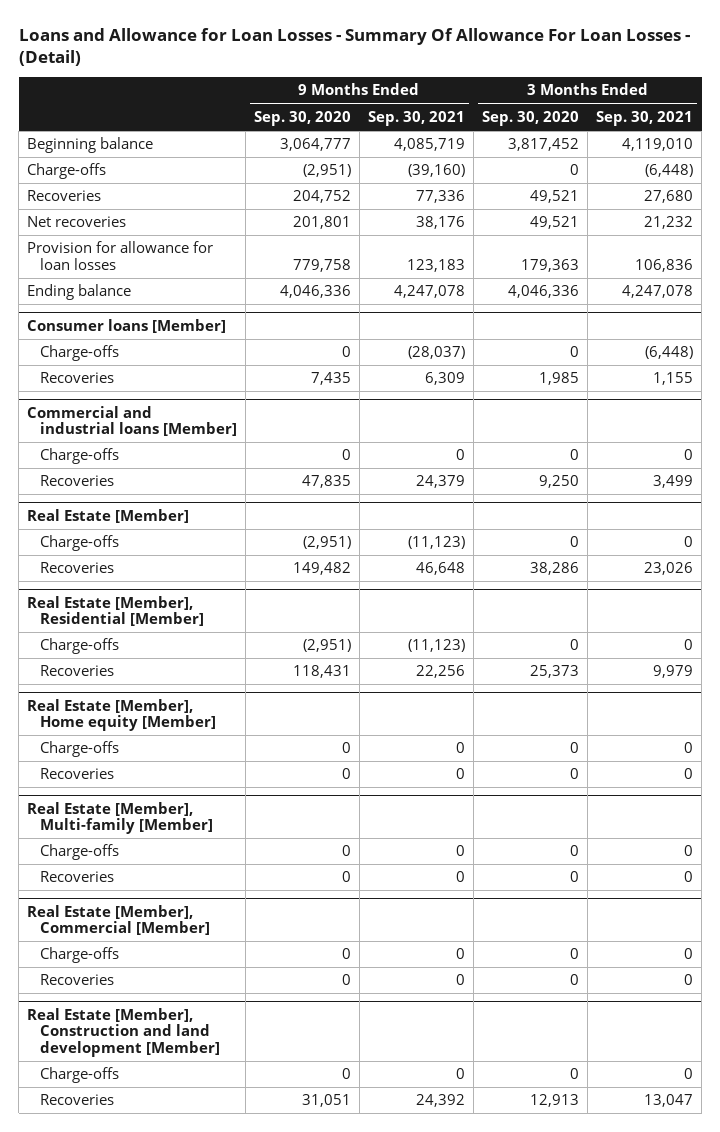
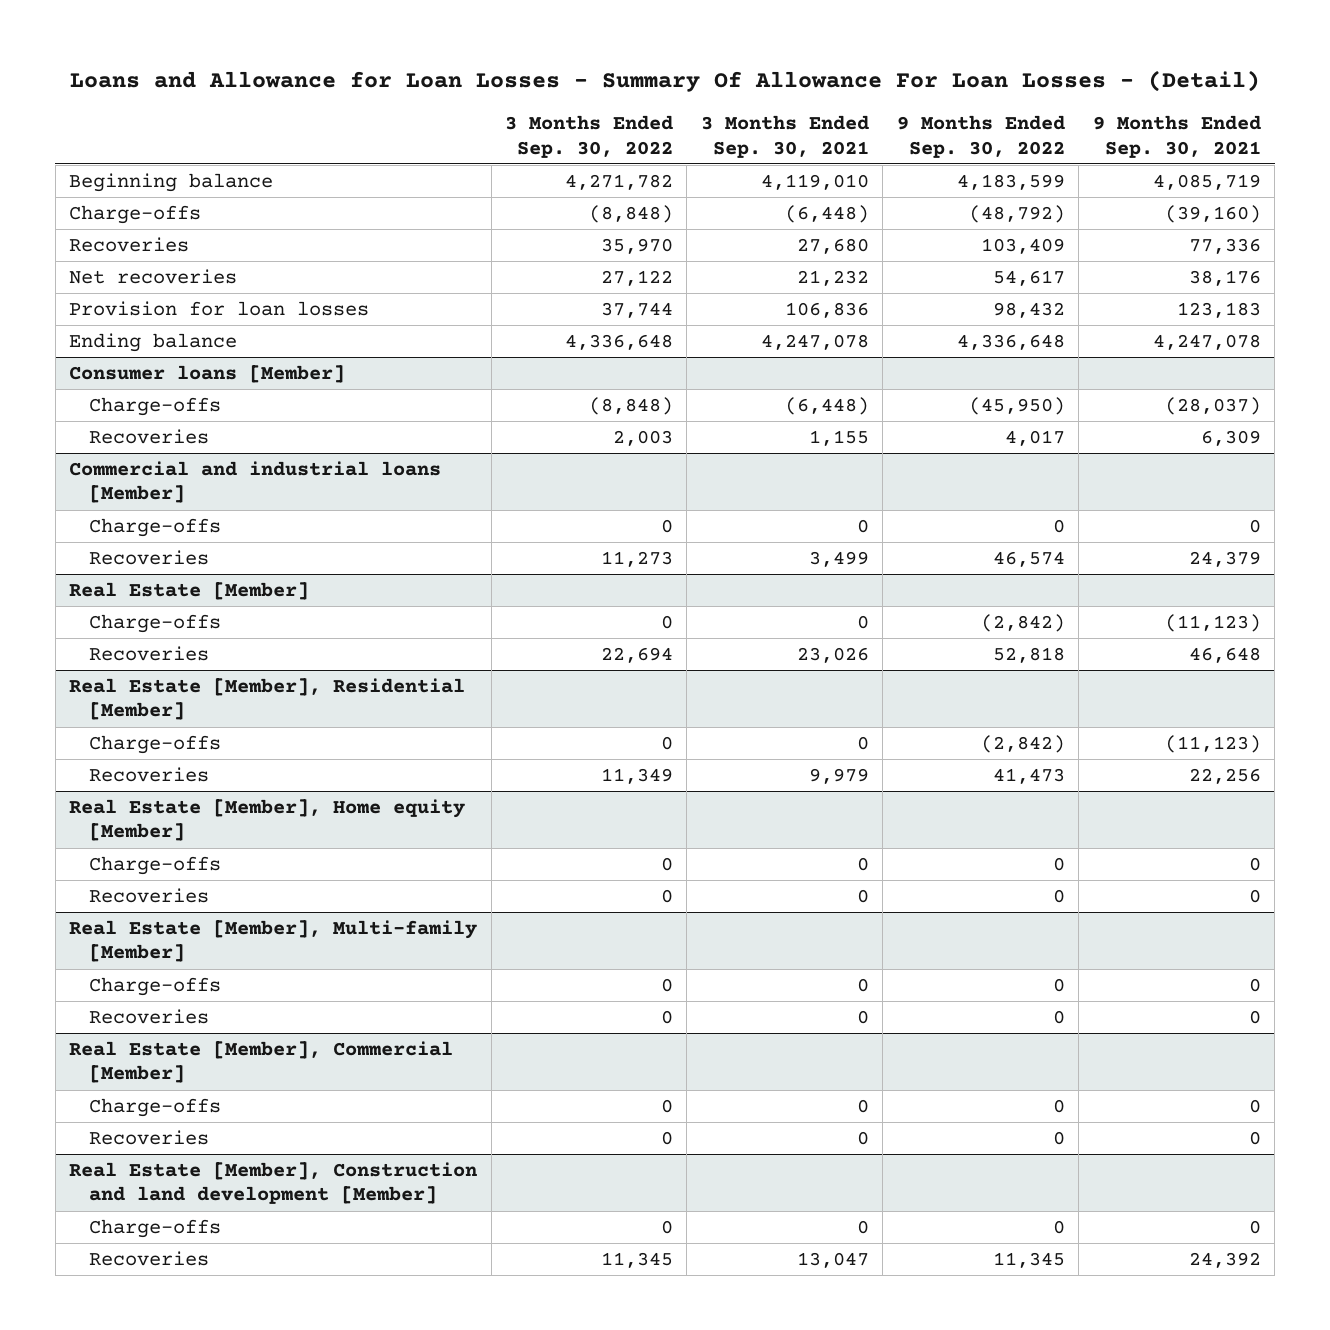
- | 9 Months Ended Sep. 30, 2020 | 9 Months Ended Sep. 30, 2021 | 3 Months Ended Sep. 30, 2020 | 3 Months Ended Sep. 30, 2021
+ | 3 Months Ended Sep. 30, 2022 | 3 Months Ended Sep. 30, 2021 | 9 Months Ended Sep. 30, 2022 | 9 Months Ended Sep. 30, 2021
- Provision for allowance for loan losses | 779,758 | 123,183 | 179,363 | 106,836
+ Provision for loan losses | 37,744 | 106,836 | 98,432 | 123,183

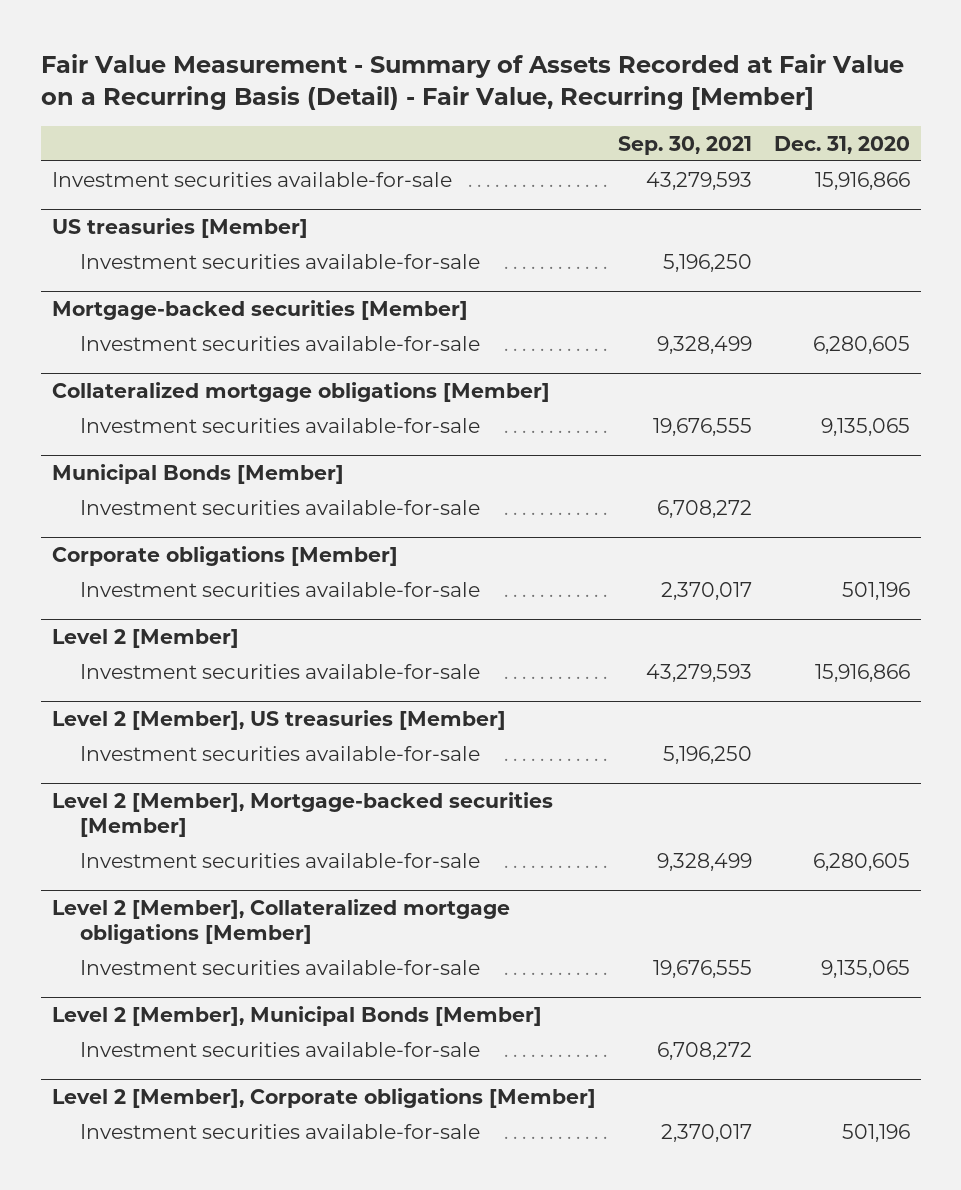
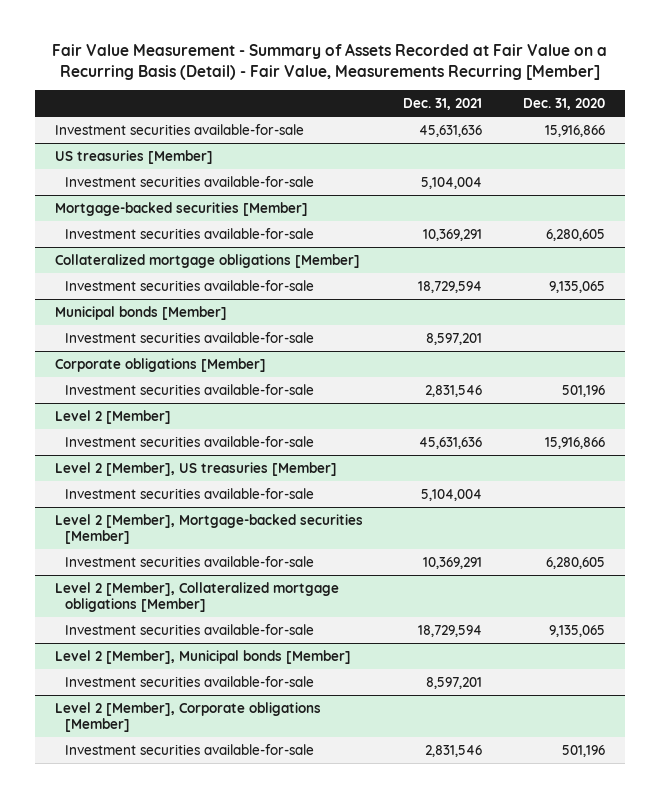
- Fair Value Measurement - Summary of Assets Recorded at Fair Value on a Recurring Basis (Detail) - Fair Value, Recurring [Member]
+ Fair Value Measurement - Summary of Assets Recorded at Fair Value on a Recurring Basis (Detail) - Fair Value, Measurements Recurring [Member]
- | Sep. 30, 2021 | Dec. 31, 2020
+ | Dec. 31, 2021 | Dec. 31, 2020
- Municipal Bonds [Member]
+ Municipal bonds [Member]
- Level 2 [Member], Municipal Bonds [Member]
+ Level 2 [Member], Municipal bonds [Member]

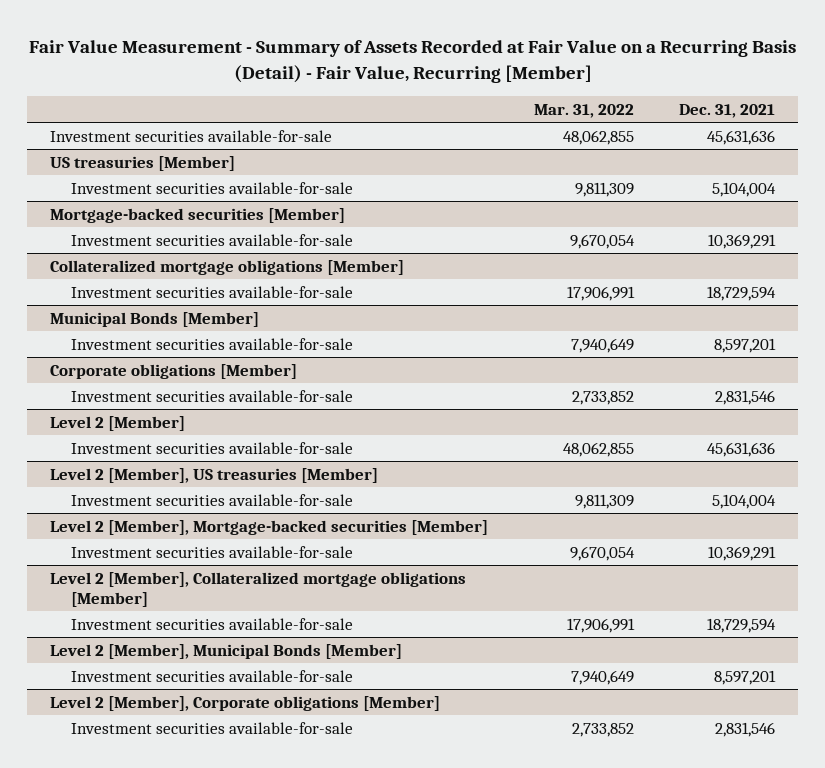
- Fair Value Measurement - Summary of Assets Recorded at Fair Value on a Recurring Basis (Detail) - Fair Value, Measurements Recurring [Member]
+ Fair Value Measurement - Summary of Assets Recorded at Fair Value on a Recurring Basis (Detail) - Fair Value, Recurring [Member]
- | Dec. 31, 2021 | Dec. 31, 2020
+ | Mar. 31, 2022 | Dec. 31, 2021
- Municipal bonds [Member]
+ Municipal Bonds [Member]
- Level 2 [Member], Municipal bonds [Member]
+ Level 2 [Member], Municipal Bonds [Member]

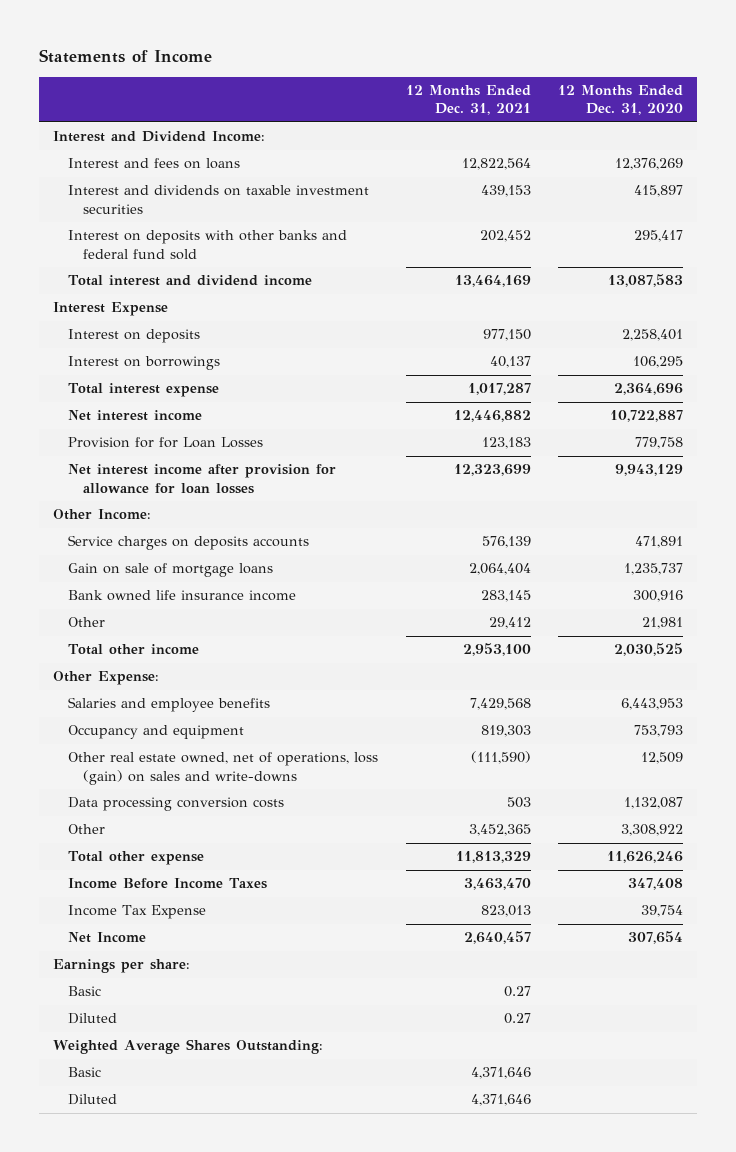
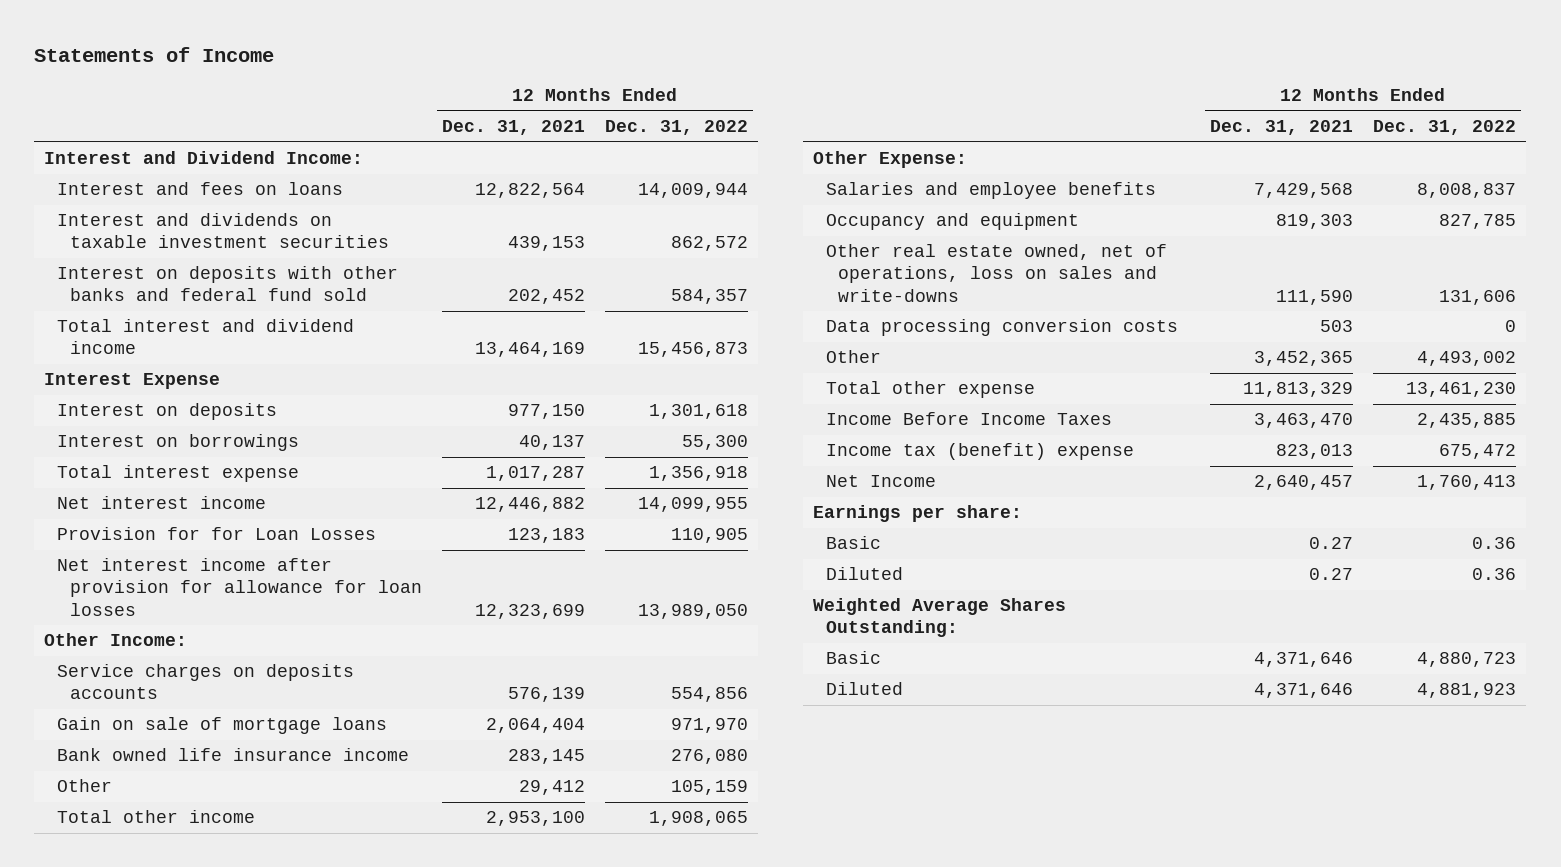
- | 12 Months Ended Dec. 31, 2021 | 12 Months Ended Dec. 31, 2020
+ | 12 Months Ended Dec. 31, 2021 | 12 Months Ended Dec. 31, 2022
- Other real estate owned, net of operations, loss (gain) on sales and write-downs | (111,590) | 12,509
+ Other real estate owned, net of operations, loss on sales and write-downs | 111,590 | 131,606
- Income Tax Expense | 823,013 | 39,754
+ Income tax (benefit) expense | 823,013 | 675,472

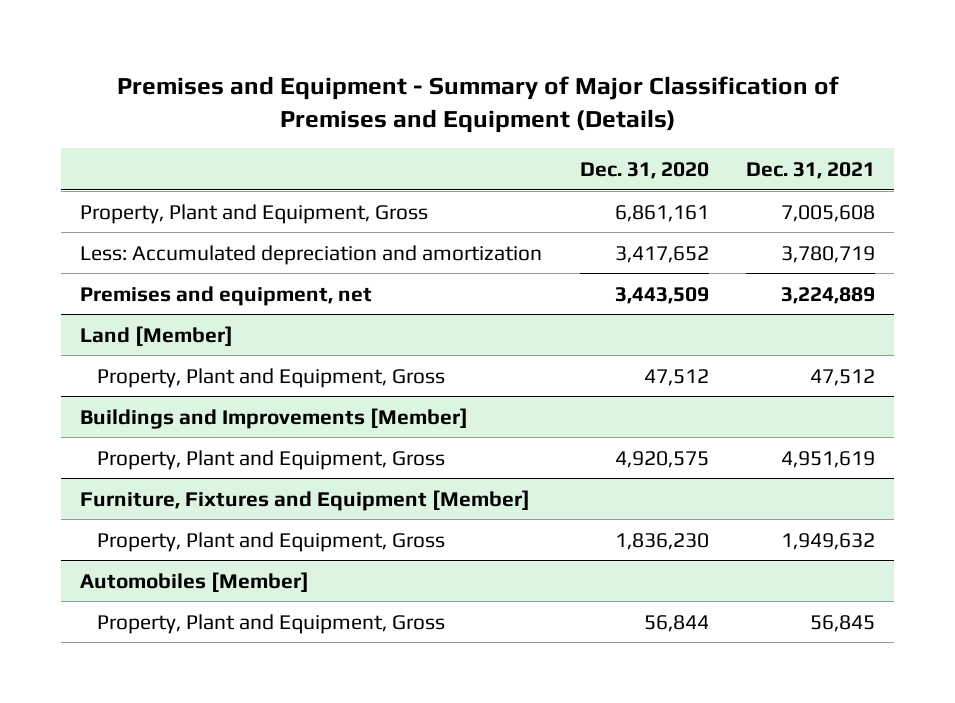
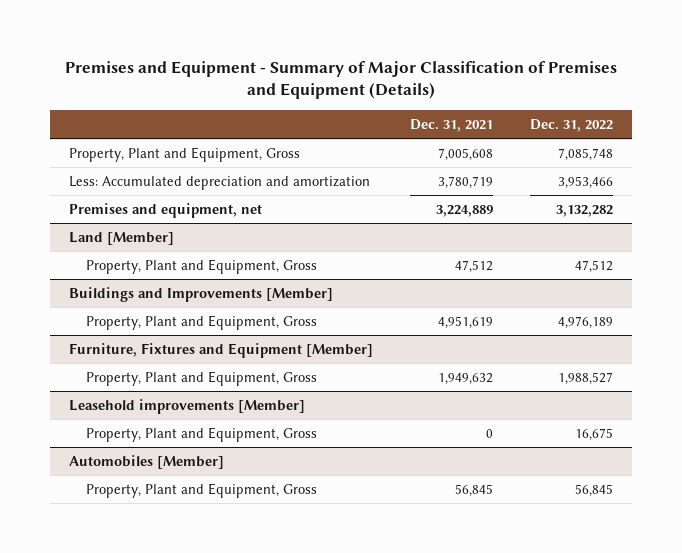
- | Dec. 31, 2020 | Dec. 31, 2021
+ | Dec. 31, 2021 | Dec. 31, 2022
+ Leasehold improvements [Member]
+ Property, Plant and Equipment, Gross | 0 | 16,675

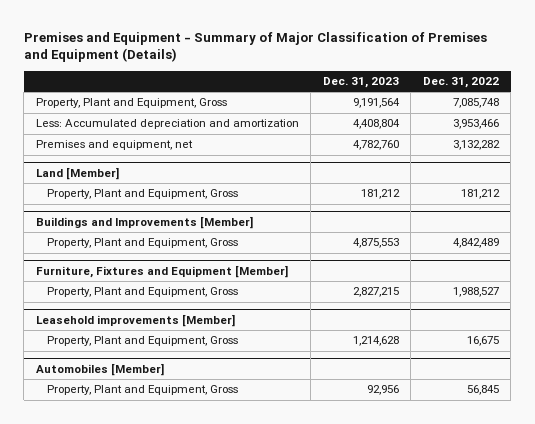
- | Dec. 31, 2021 | Dec. 31, 2022
+ | Dec. 31, 2023 | Dec. 31, 2022
@ Land [Member]
- Property, Plant and Equipment, Gross | 47,512 | 47,512
+ Property, Plant and Equipment, Gross | 181,212 | 181,212
@ Buildings and Improvements [Member]
- Property, Plant and Equipment, Gross | 4,951,619 | 4,976,189
+ Property, Plant and Equipment, Gross | 4,875,553 | 4,842,489

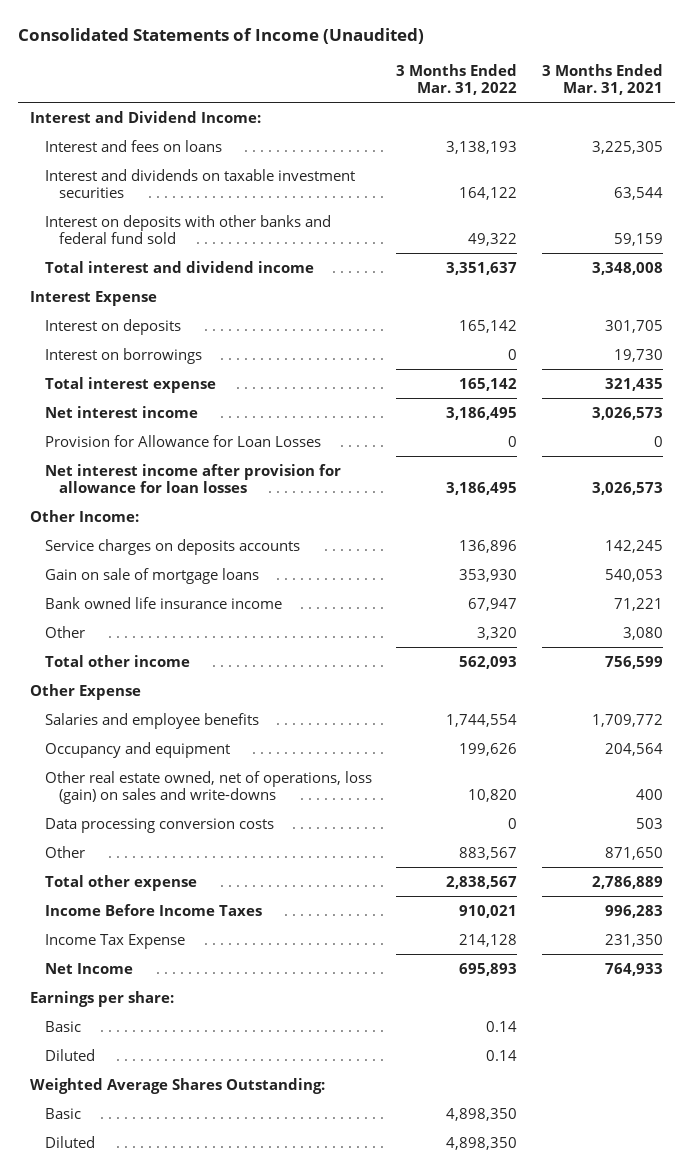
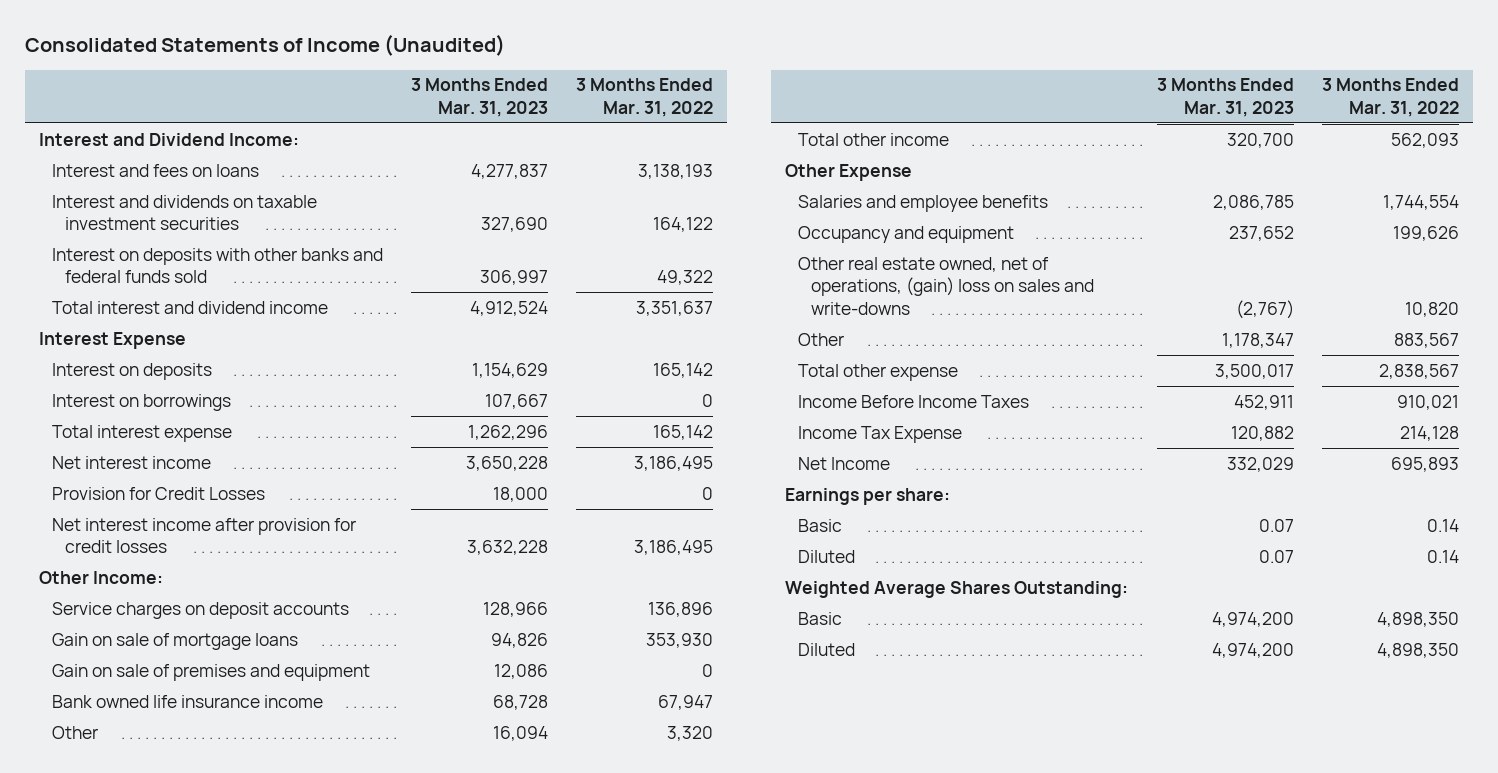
- | 3 Months Ended Mar. 31, 2022 | 3 Months Ended Mar. 31, 2021
+ | 3 Months Ended Mar. 31, 2023 | 3 Months Ended Mar. 31, 2022
- Interest on deposits with other banks and federal fund sold | 49,322 | 59,159
+ Interest on deposits with other banks and federal funds sold | 306,997 | 49,322
- Provision for Allowance for Loan Losses | 0 | 0
- Net interest income after provision for allowance for loan losses | 3,186,495 | 3,026,573
+ Provision for Credit Losses | 18,000 | 0
+ Net interest income after provision for credit losses | 3,632,228 | 3,186,495
- Service charges on deposits accounts | 136,896 | 142,245
+ Service charges on deposit accounts | 128,966 | 136,896
+ Gain on sale of premises and equipment | 12,086 | 0
- Other real estate owned, net of operations, loss (gain) on sales and write-downs | 10,820 | 400
- Data processing conversion costs | 0 | 503
+ Other real estate owned, net of operations, (gain) loss on sales and write-downs | (2,767) | 10,820

